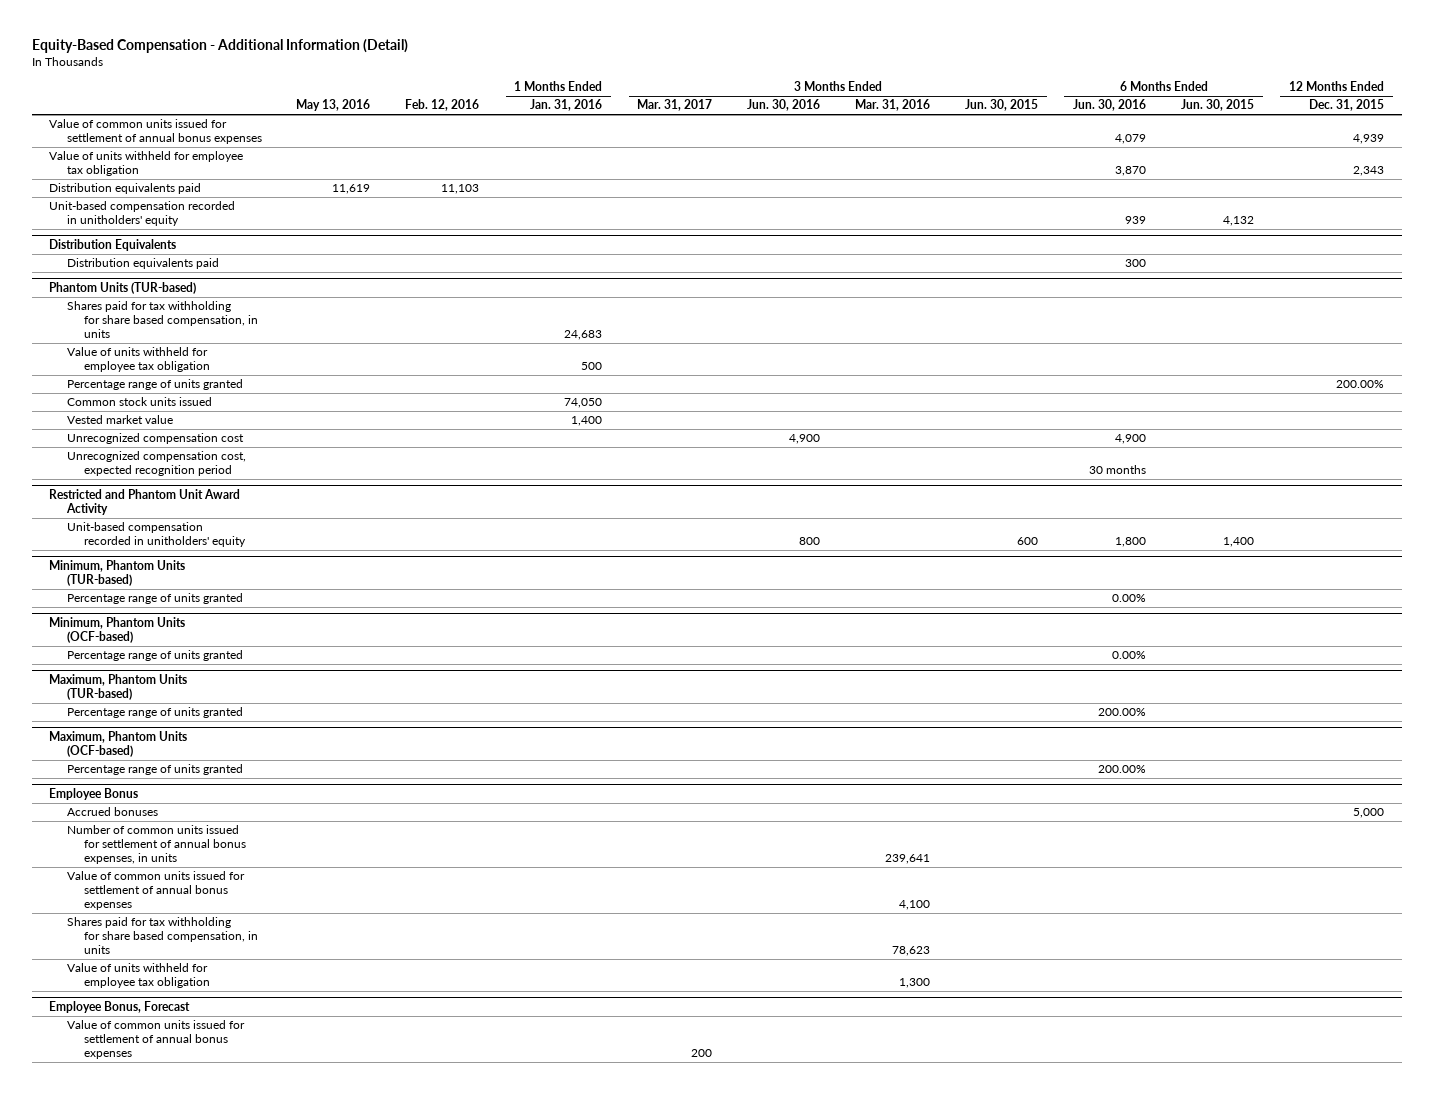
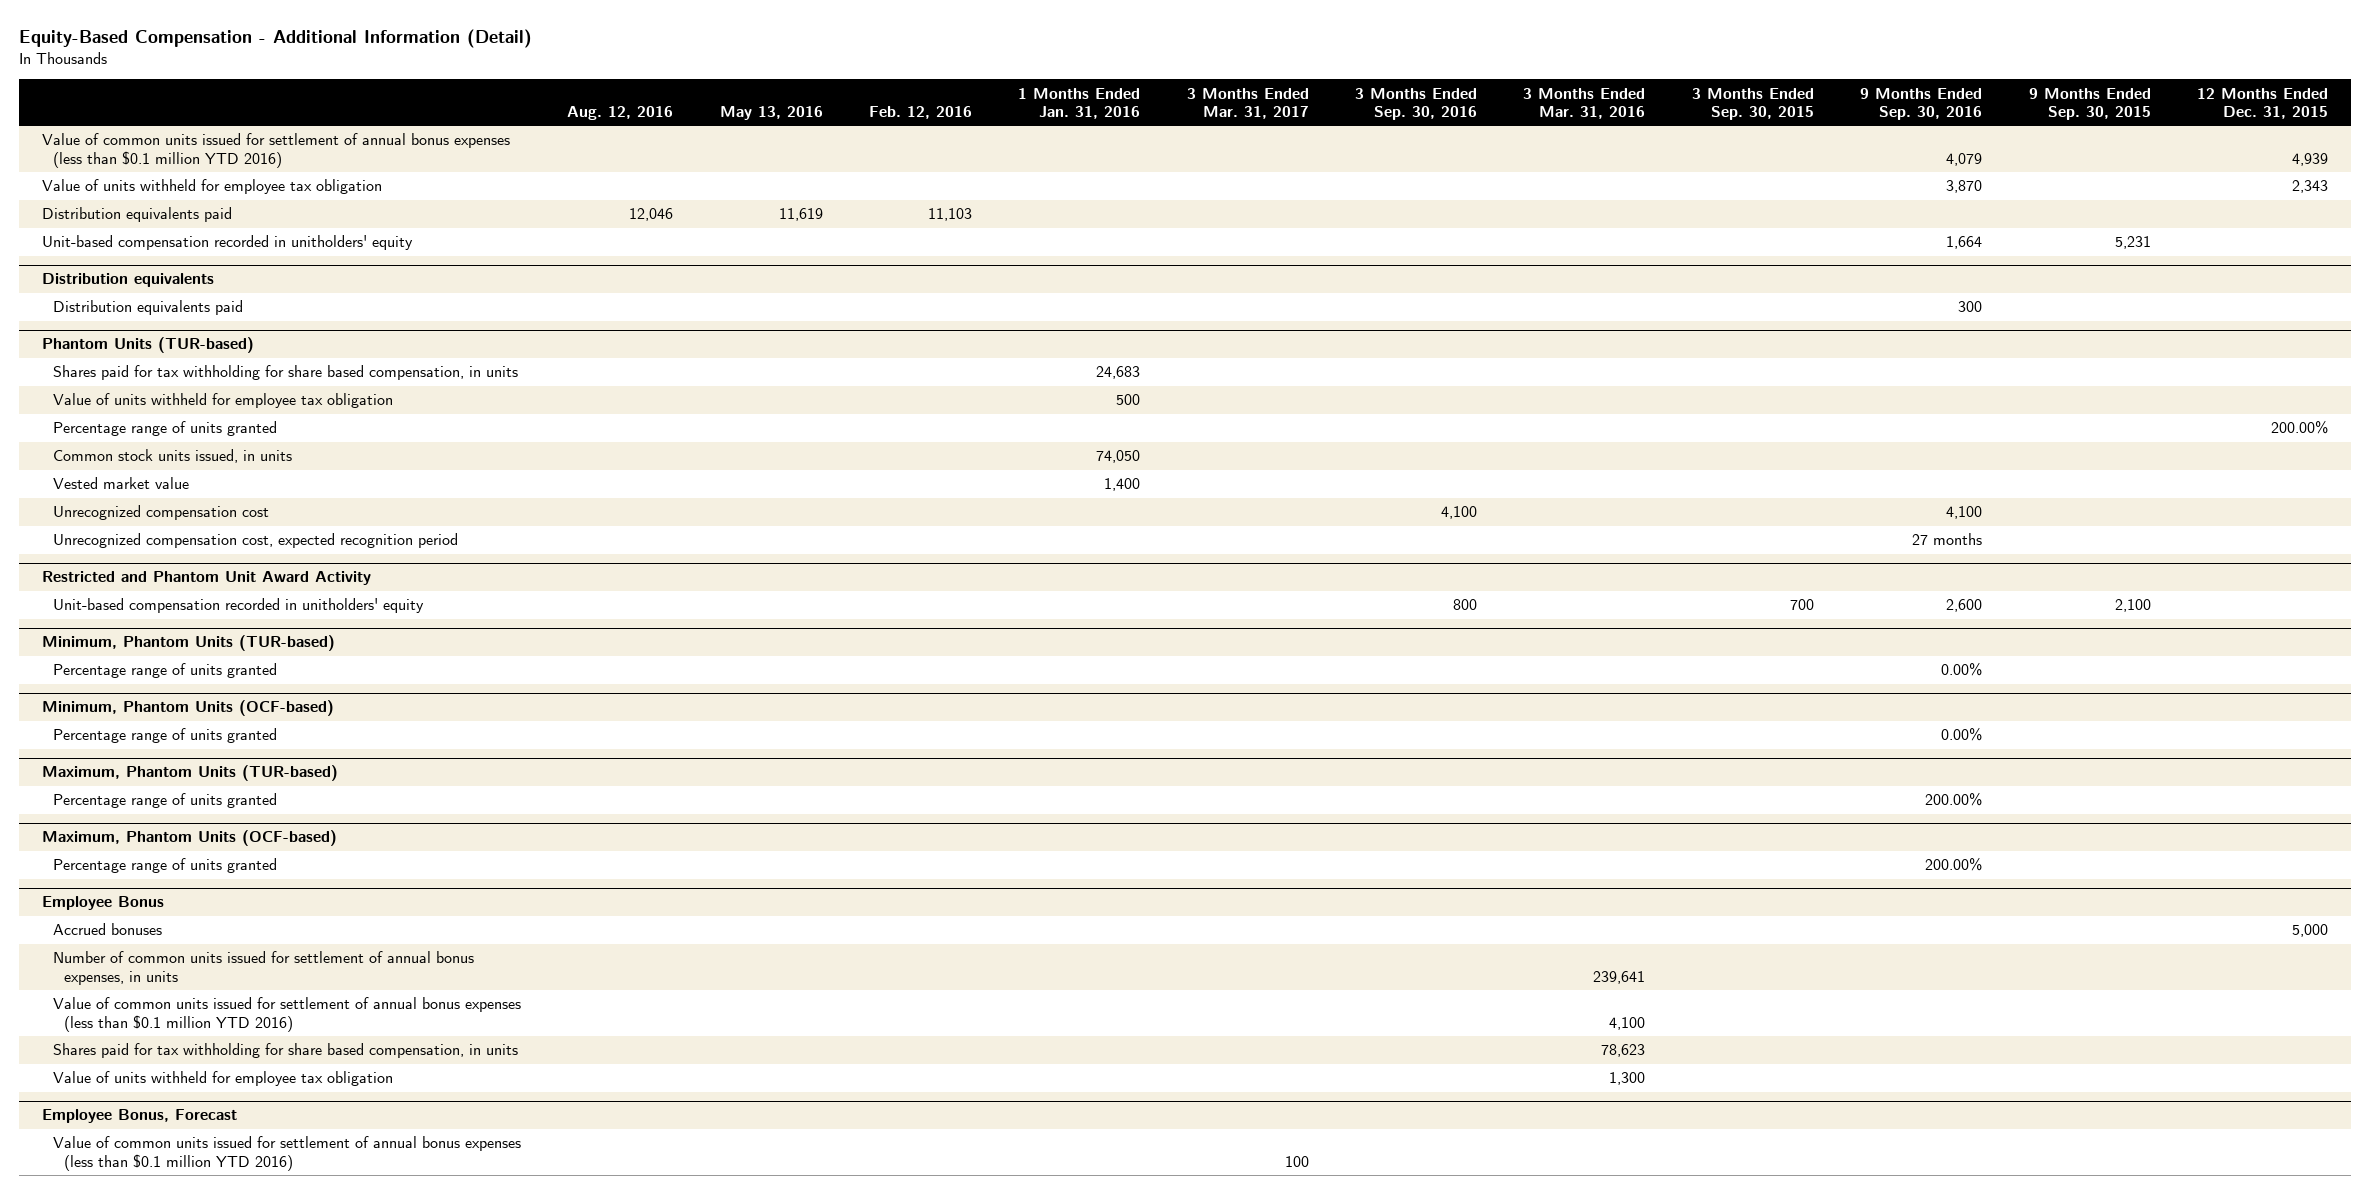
- | May 13, 2016 | Feb. 12, 2016 | 1 Months Ended Jan. 31, 2016 | 3 Months Ended Mar. 31, 2017 | 3 Months Ended Jun. 30, 2016 | 3 Months Ended Mar. 31, 2016 | 3 Months Ended Jun. 30, 2015 | 6 Months Ended Jun. 30, 2016 | 6 Months Ended Jun. 30, 2015 | 12 Months Ended Dec. 31, 2015
+ | Aug. 12, 2016 | May 13, 2016 | Feb. 12, 2016 | 1 Months Ended Jan. 31, 2016 | 3 Months Ended Mar. 31, 2017 | 3 Months Ended Sep. 30, 2016 | 3 Months Ended Mar. 31, 2016 | 3 Months Ended Sep. 30, 2015 | 9 Months Ended Sep. 30, 2016 | 9 Months Ended Sep. 30, 2015 | 12 Months Ended Dec. 31, 2015
- Value of common units issued for settlement of annual bonus expenses | | | | | | | | 4,079 | | 4,939
+ Value of common units issued for settlement of annual bonus expenses (less than $0.1 million YTD 2016) | | | | | | | | | 4,079 | | 4,939
- Distribution Equivalents
+ Distribution equivalents
@ Phantom Units (TUR-based)
- Common stock units issued | | | 74,050 | | | | | | |
+ Common stock units issued, in units | | | | 74,050 | | | | | | |
@ Employee Bonus
- Value of common units issued for settlement of annual bonus expenses | | | | | | 4,100 | | | |
+ Value of common units issued for settlement of annual bonus expenses (less than $0.1 million YTD 2016) | | | | | | | 4,100 | | | |
@ Employee Bonus, Forecast
- Value of common units issued for settlement of annual bonus expenses | | | | 200 | | | | | |
+ Value of common units issued for settlement of annual bonus expenses (less than $0.1 million YTD 2016) | | | | | 100 | | | | | |

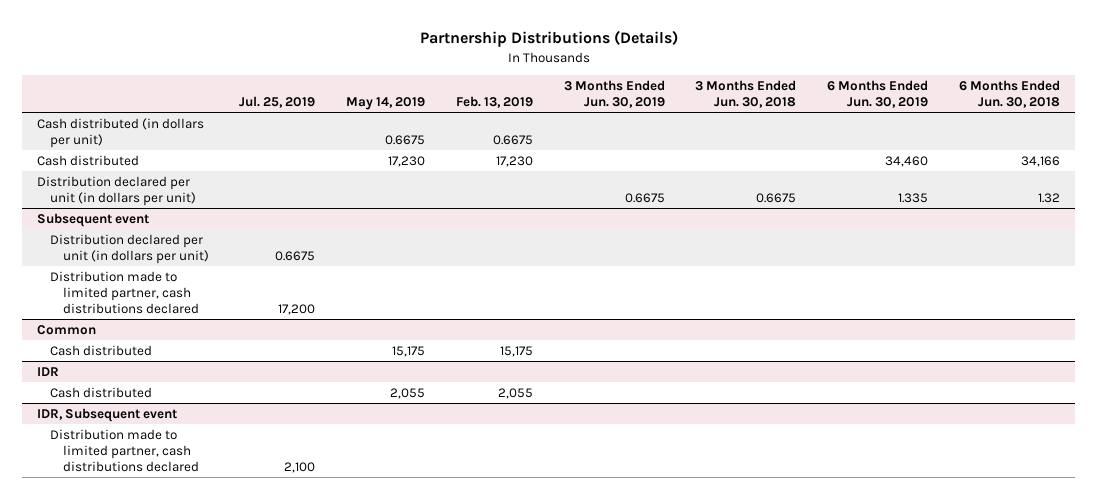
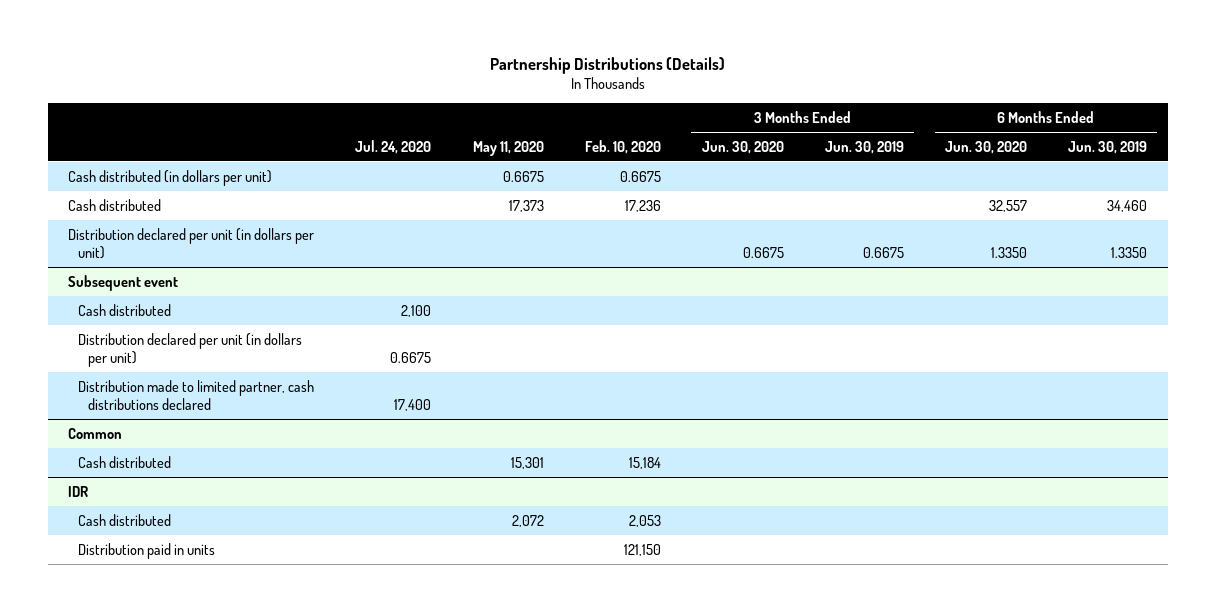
- | Jul. 25, 2019 | May 14, 2019 | Feb. 13, 2019 | 3 Months Ended Jun. 30, 2019 | 3 Months Ended Jun. 30, 2018 | 6 Months Ended Jun. 30, 2019 | 6 Months Ended Jun. 30, 2018
+ | Jul. 24, 2020 | May 11, 2020 | Feb. 10, 2020 | 3 Months Ended Jun. 30, 2020 | 3 Months Ended Jun. 30, 2019 | 6 Months Ended Jun. 30, 2020 | 6 Months Ended Jun. 30, 2019
- Distribution declared per unit (in dollars per unit) | | | | 0.6675 | 0.6675 | 1.335 | 1.32
+ Distribution declared per unit (in dollars per unit) | | | | 0.6675 | 0.6675 | 1.3350 | 1.3350
@ Subsequent event
+ Cash distributed | 2,100 | | | | | |
- IDR, Subsequent event
- Distribution made to limited partner, cash distributions declared | 2,100 | | | | | |
@ IDR
+ Distribution paid in units | | | 121,150 | | | |

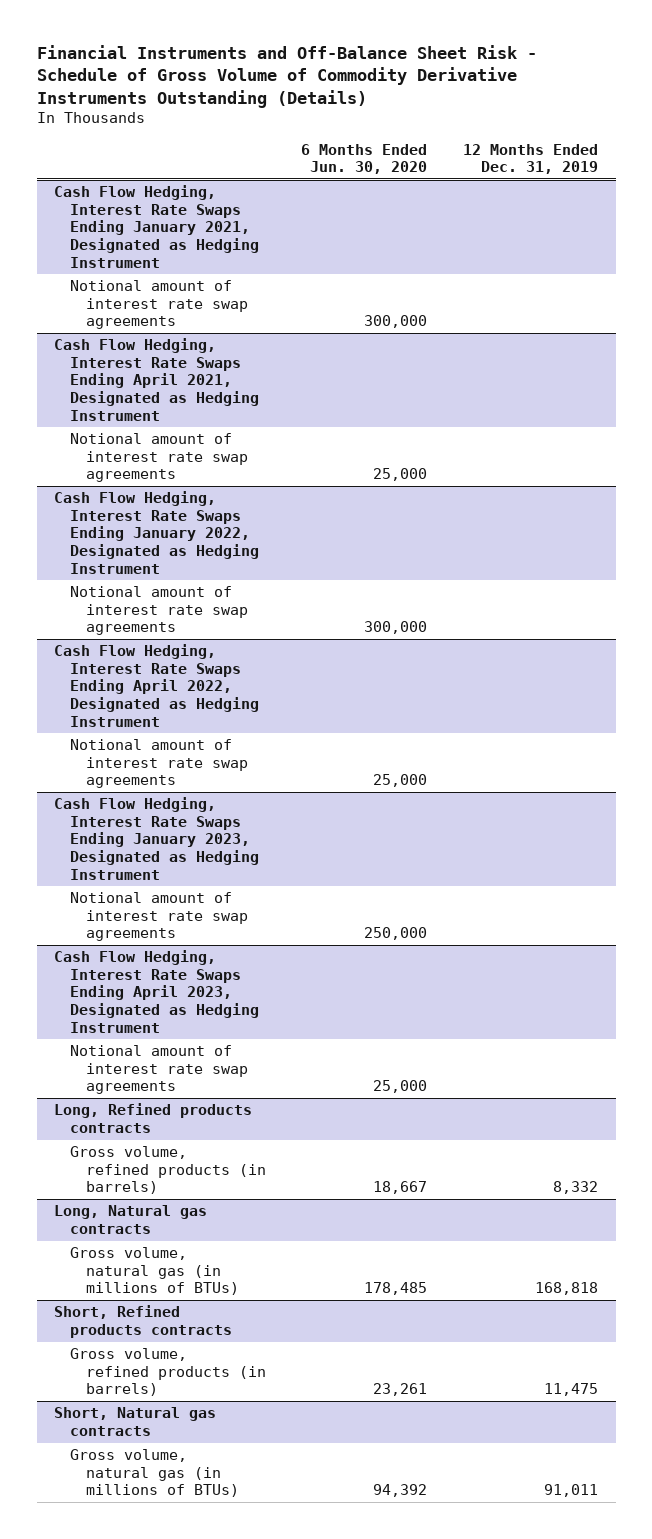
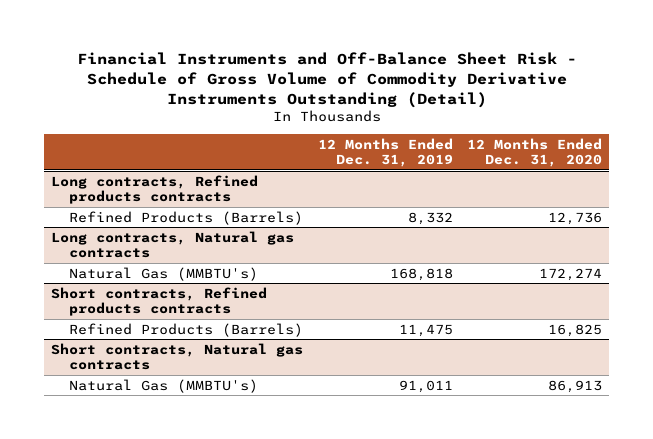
- Financial Instruments and Off-Balance Sheet Risk - Schedule of Gross Volume of Commodity Derivative Instruments Outstanding (Details)
+ Financial Instruments and Off-Balance Sheet Risk - Schedule of Gross Volume of Commodity Derivative Instruments Outstanding (Detail)
- | 6 Months Ended Jun. 30, 2020 | 12 Months Ended Dec. 31, 2019
+ | 12 Months Ended Dec. 31, 2019 | 12 Months Ended Dec. 31, 2020
- Cash Flow Hedging, Interest Rate Swaps Ending January 2021, Designated as Hedging Instrument
- Notional amount of interest rate swap agreements | 300,000 |
- Cash Flow Hedging, Interest Rate Swaps Ending April 2021, Designated as Hedging Instrument
- Notional amount of interest rate swap agreements | 25,000 |
- Cash Flow Hedging, Interest Rate Swaps Ending January 2022, Designated as Hedging Instrument
- Notional amount of interest rate swap agreements | 300,000 |
- Cash Flow Hedging, Interest Rate Swaps Ending April 2022, Designated as Hedging Instrument
- Notional amount of interest rate swap agreements | 25,000 |
- Cash Flow Hedging, Interest Rate Swaps Ending January 2023, Designated as Hedging Instrument
- Notional amount of interest rate swap agreements | 250,000 |
- Cash Flow Hedging, Interest Rate Swaps Ending April 2023, Designated as Hedging Instrument
- Notional amount of interest rate swap agreements | 25,000 |
- Long, Refined products contracts
- Gross volume, refined products (in barrels) | 18,667 | 8,332
- Long, Natural gas contracts
- Gross volume, natural gas (in millions of BTUs) | 178,485 | 168,818
- Short, Refined products contracts
- Gross volume, refined products (in barrels) | 23,261 | 11,475
- Short, Natural gas contracts
- Gross volume, natural gas (in millions of BTUs) | 94,392 | 91,011
+ Long contracts, Refined products contracts
+ Refined Products (Barrels) | 8,332 | 12,736
+ Long contracts, Natural gas contracts
+ Natural Gas (MMBTU's) | 168,818 | 172,274
+ Short contracts, Refined products contracts
+ Refined Products (Barrels) | 11,475 | 16,825
+ Short contracts, Natural gas contracts
+ Natural Gas (MMBTU's) | 91,011 | 86,913

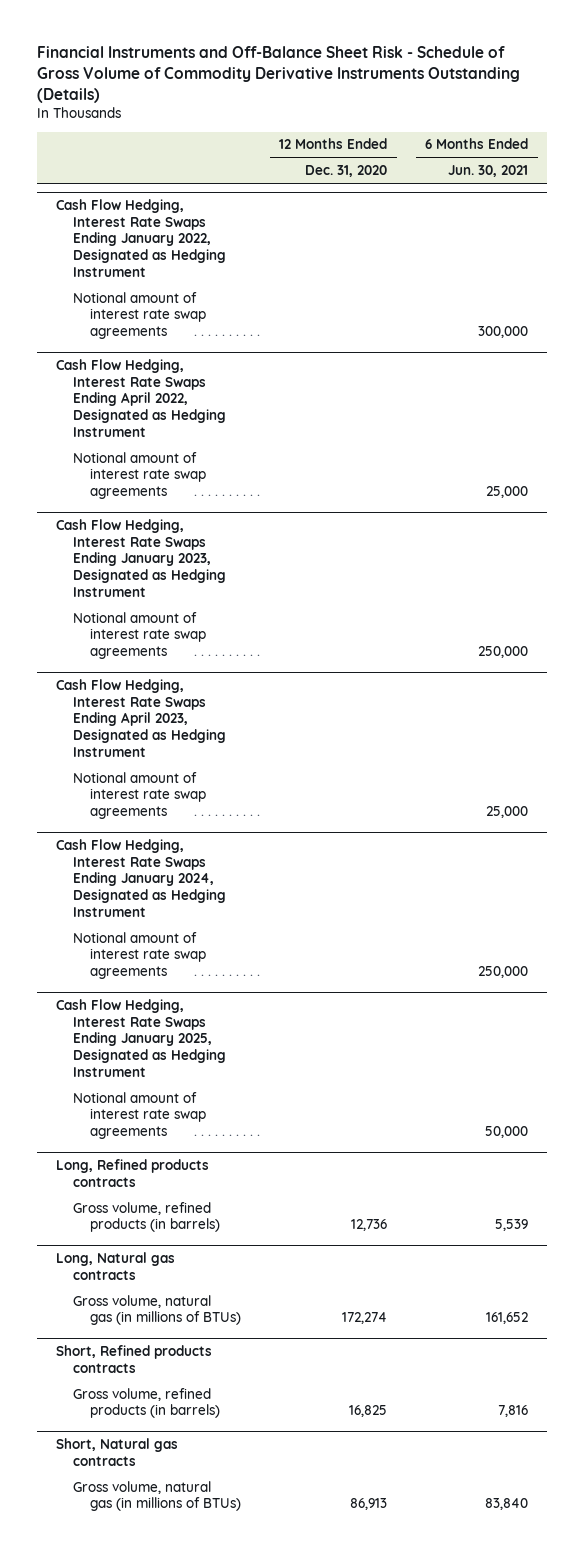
- Financial Instruments and Off-Balance Sheet Risk - Schedule of Gross Volume of Commodity Derivative Instruments Outstanding (Detail)
+ Financial Instruments and Off-Balance Sheet Risk - Schedule of Gross Volume of Commodity Derivative Instruments Outstanding (Details)
- | 12 Months Ended Dec. 31, 2019 | 12 Months Ended Dec. 31, 2020
+ | 12 Months Ended Dec. 31, 2020 | 6 Months Ended Jun. 30, 2021
- Long contracts, Refined products contracts
- Refined Products (Barrels) | 8,332 | 12,736
- Long contracts, Natural gas contracts
- Natural Gas (MMBTU's) | 168,818 | 172,274
- Short contracts, Refined products contracts
- Refined Products (Barrels) | 11,475 | 16,825
- Short contracts, Natural gas contracts
- Natural Gas (MMBTU's) | 91,011 | 86,913
+ Cash Flow Hedging, Interest Rate Swaps Ending January 2022, Designated as Hedging Instrument
+ Notional amount of interest rate swap agreements | | 300,000
+ Cash Flow Hedging, Interest Rate Swaps Ending April 2022, Designated as Hedging Instrument
+ Notional amount of interest rate swap agreements | | 25,000
+ Cash Flow Hedging, Interest Rate Swaps Ending January 2023, Designated as Hedging Instrument
+ Notional amount of interest rate swap agreements | | 250,000
+ Cash Flow Hedging, Interest Rate Swaps Ending April 2023, Designated as Hedging Instrument
+ Notional amount of interest rate swap agreements | | 25,000
+ Cash Flow Hedging, Interest Rate Swaps Ending January 2024, Designated as Hedging Instrument
+ Notional amount of interest rate swap agreements | | 250,000
+ Cash Flow Hedging, Interest Rate Swaps Ending January 2025, Designated as Hedging Instrument
+ Notional amount of interest rate swap agreements | | 50,000
+ Long, Refined products contracts
+ Gross volume, refined products (in barrels) | 12,736 | 5,539
+ Long, Natural gas contracts
+ Gross volume, natural gas (in millions of BTUs) | 172,274 | 161,652
+ Short, Refined products contracts
+ Gross volume, refined products (in barrels) | 16,825 | 7,816
+ Short, Natural gas contracts
+ Gross volume, natural gas (in millions of BTUs) | 86,913 | 83,840

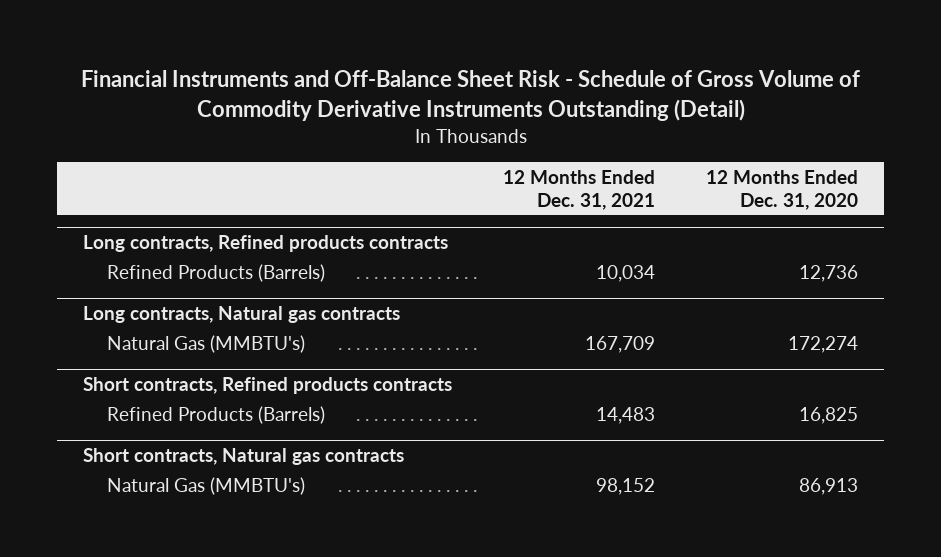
- Financial Instruments and Off-Balance Sheet Risk - Schedule of Gross Volume of Commodity Derivative Instruments Outstanding (Details)
+ Financial Instruments and Off-Balance Sheet Risk - Schedule of Gross Volume of Commodity Derivative Instruments Outstanding (Detail)
- | 12 Months Ended Dec. 31, 2020 | 6 Months Ended Jun. 30, 2021
+ | 12 Months Ended Dec. 31, 2021 | 12 Months Ended Dec. 31, 2020
- Cash Flow Hedging, Interest Rate Swaps Ending January 2022, Designated as Hedging Instrument
- Notional amount of interest rate swap agreements | | 300,000
- Cash Flow Hedging, Interest Rate Swaps Ending April 2022, Designated as Hedging Instrument
- Notional amount of interest rate swap agreements | | 25,000
- Cash Flow Hedging, Interest Rate Swaps Ending January 2023, Designated as Hedging Instrument
- Notional amount of interest rate swap agreements | | 250,000
- Cash Flow Hedging, Interest Rate Swaps Ending April 2023, Designated as Hedging Instrument
- Notional amount of interest rate swap agreements | | 25,000
- Cash Flow Hedging, Interest Rate Swaps Ending January 2024, Designated as Hedging Instrument
- Notional amount of interest rate swap agreements | | 250,000
- Cash Flow Hedging, Interest Rate Swaps Ending January 2025, Designated as Hedging Instrument
- Notional amount of interest rate swap agreements | | 50,000
- Long, Refined products contracts
- Gross volume, refined products (in barrels) | 12,736 | 5,539
- Long, Natural gas contracts
- Gross volume, natural gas (in millions of BTUs) | 172,274 | 161,652
- Short, Refined products contracts
- Gross volume, refined products (in barrels) | 16,825 | 7,816
- Short, Natural gas contracts
- Gross volume, natural gas (in millions of BTUs) | 86,913 | 83,840
+ Long contracts, Refined products contracts
+ Refined Products (Barrels) | 10,034 | 12,736
+ Long contracts, Natural gas contracts
+ Natural Gas (MMBTU's) | 167,709 | 172,274
+ Short contracts, Refined products contracts
+ Refined Products (Barrels) | 14,483 | 16,825
+ Short contracts, Natural gas contracts
+ Natural Gas (MMBTU's) | 98,152 | 86,913

